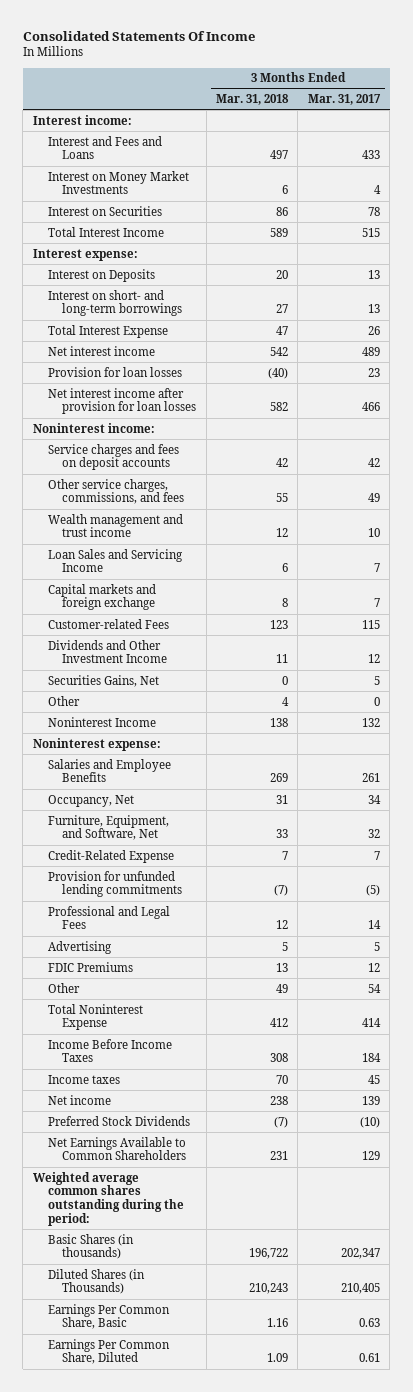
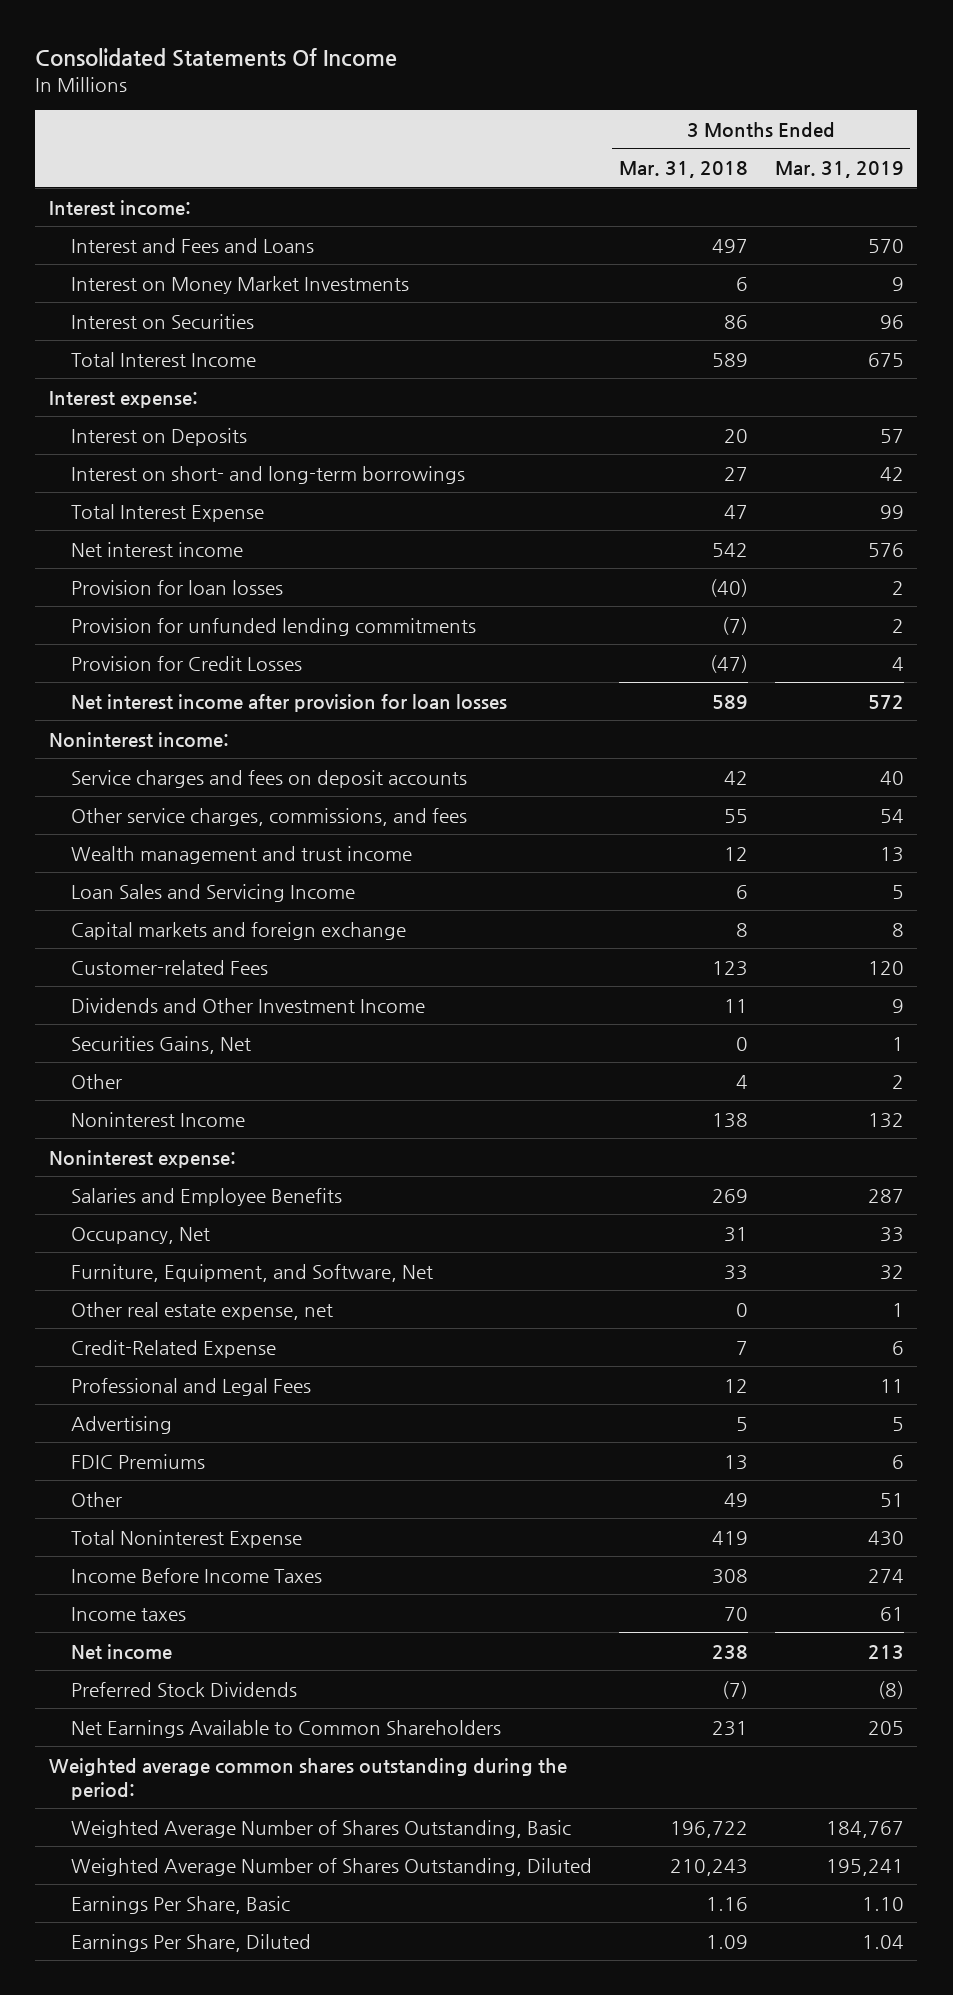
- | 3 Months Ended Mar. 31, 2018 | 3 Months Ended Mar. 31, 2017
+ | 3 Months Ended Mar. 31, 2018 | 3 Months Ended Mar. 31, 2019
- Net interest income after provision for loan losses | 582 | 466
moved up: Provision for unfunded lending commitments | (7) | 2
+ Provision for Credit Losses | (47) | 4
+ Net interest income after provision for loan losses | 589 | 572
+ Other real estate expense, net | 0 | 1
- Total Noninterest Expense | 412 | 414
+ Total Noninterest Expense | 419 | 430
- Basic Shares (in thousands) | 196,722 | 202,347
- Diluted Shares (in Thousands) | 210,243 | 210,405
- Earnings Per Common Share, Basic | 1.16 | 0.63
- Earnings Per Common Share, Diluted | 1.09 | 0.61
+ Weighted Average Number of Shares Outstanding, Basic | 196,722 | 184,767
+ Weighted Average Number of Shares Outstanding, Diluted | 210,243 | 195,241
+ Earnings Per Share, Basic | 1.16 | 1.10
+ Earnings Per Share, Diluted | 1.09 | 1.04

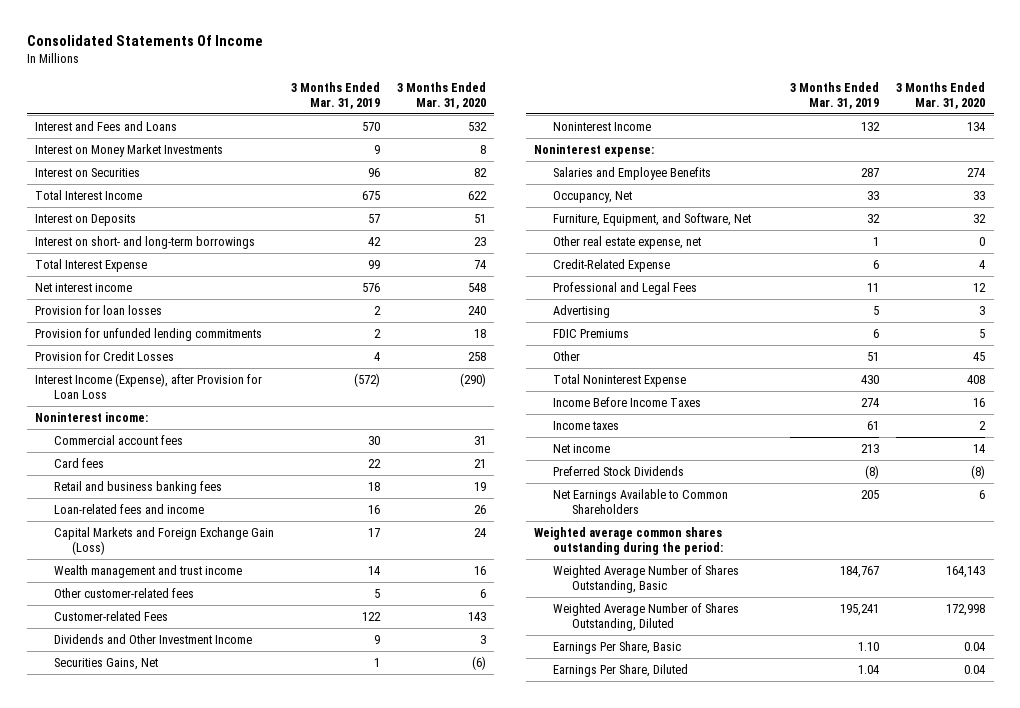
- | 3 Months Ended Mar. 31, 2018 | 3 Months Ended Mar. 31, 2019
+ | 3 Months Ended Mar. 31, 2019 | 3 Months Ended Mar. 31, 2020
- Interest income:
- Interest expense:
- Net interest income after provision for loan losses | 589 | 572
+ Interest Income (Expense), after Provision for Loan Loss | (572) | (290)
- Service charges and fees on deposit accounts | 42 | 40
- Other service charges, commissions, and fees | 55 | 54
- Wealth management and trust income | 12 | 13
- Loan Sales and Servicing Income | 6 | 5
- Capital markets and foreign exchange | 8 | 8
- Customer-related Fees | 123 | 120
+ Commercial account fees | 30 | 31
+ Card fees | 22 | 21
+ Retail and business banking fees | 18 | 19
+ Loan-related fees and income | 16 | 26
+ Capital Markets and Foreign Exchange Gain (Loss) | 17 | 24
+ Wealth management and trust income | 14 | 16
+ Other customer-related fees | 5 | 6
+ Customer-related Fees | 122 | 143
- Other | 4 | 2

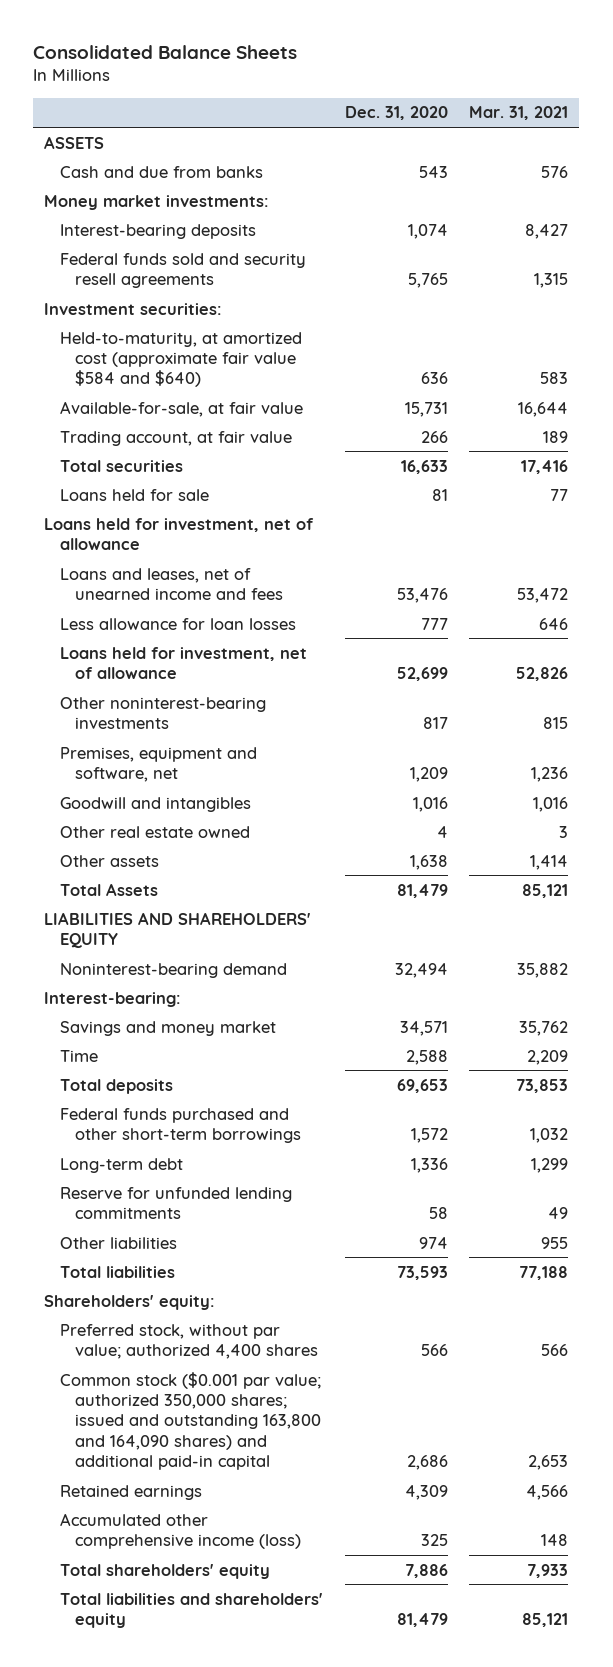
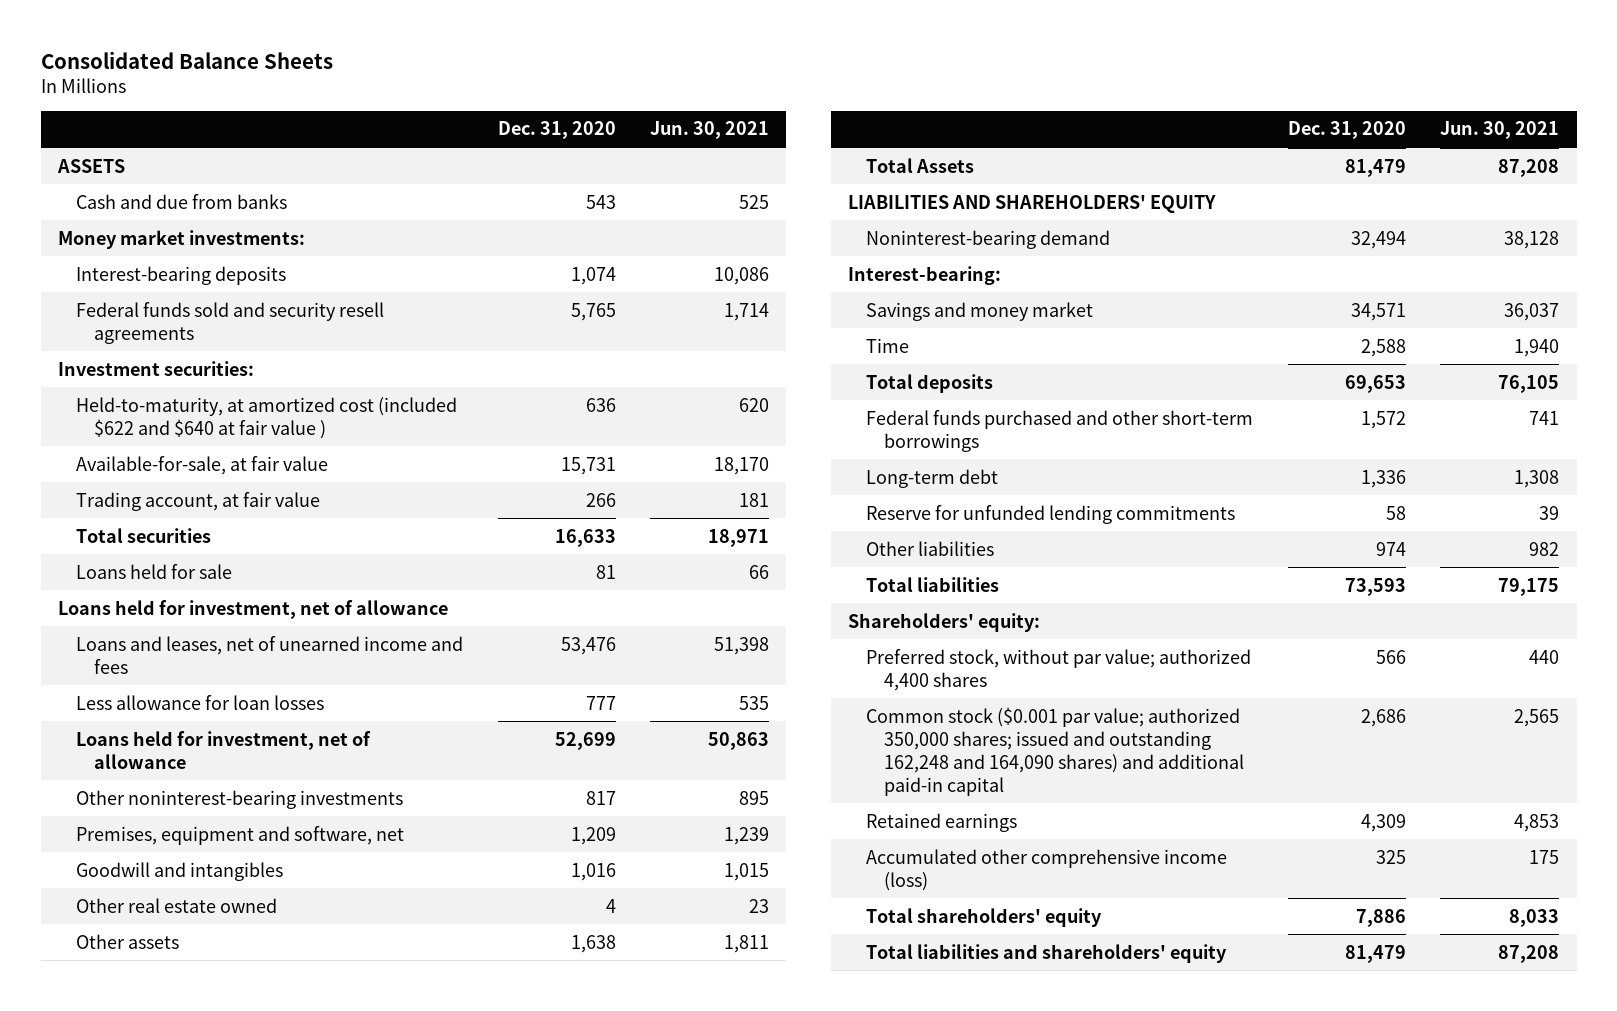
- | Dec. 31, 2020 | Mar. 31, 2021
+ | Dec. 31, 2020 | Jun. 30, 2021
- Held-to-maturity, at amortized cost (approximate fair value $584 and $640) | 636 | 583
+ Held-to-maturity, at amortized cost (included $622 and $640 at fair value ) | 636 | 620
- Common stock ($0.001 par value; authorized 350,000 shares; issued and outstanding 163,800 and 164,090 shares) and additional paid-in capital | 2,686 | 2,653
+ Common stock ($0.001 par value; authorized 350,000 shares; issued and outstanding 162,248 and 164,090 shares) and additional paid-in capital | 2,686 | 2,565

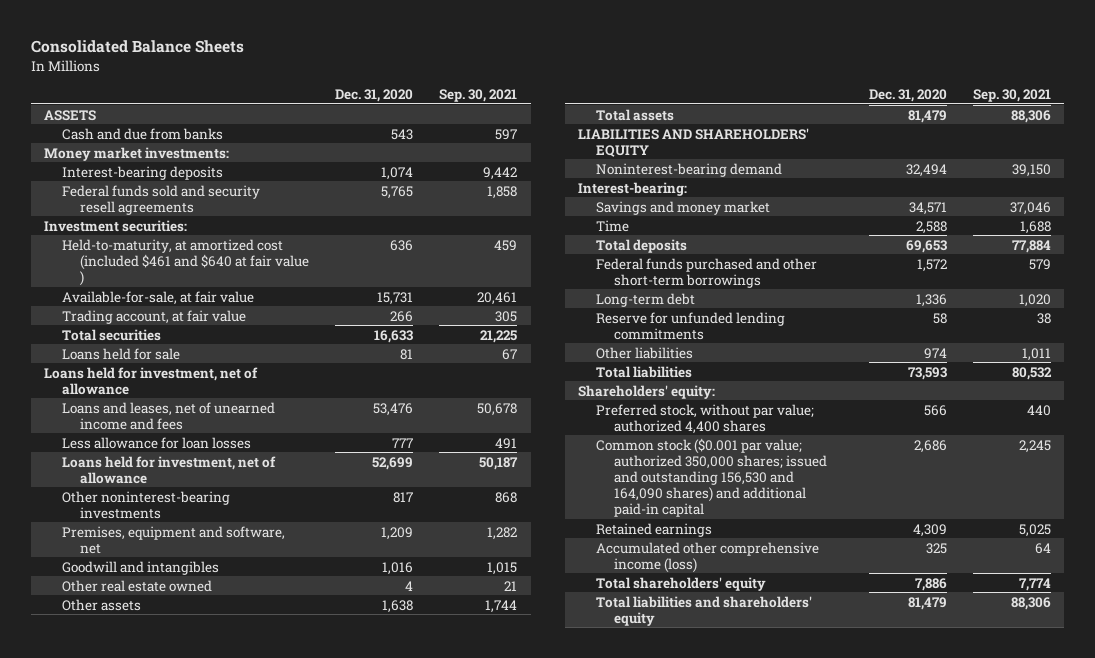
- | Dec. 31, 2020 | Jun. 30, 2021
+ | Dec. 31, 2020 | Sep. 30, 2021
- Held-to-maturity, at amortized cost (included $622 and $640 at fair value ) | 636 | 620
+ Held-to-maturity, at amortized cost (included $461 and $640 at fair value ) | 636 | 459
- Total Assets | 81,479 | 87,208
+ Total assets | 81,479 | 88,306
- Common stock ($0.001 par value; authorized 350,000 shares; issued and outstanding 162,248 and 164,090 shares) and additional paid-in capital | 2,686 | 2,565
+ Common stock ($0.001 par value; authorized 350,000 shares; issued and outstanding 156,530 and 164,090 shares) and additional paid-in capital | 2,686 | 2,245

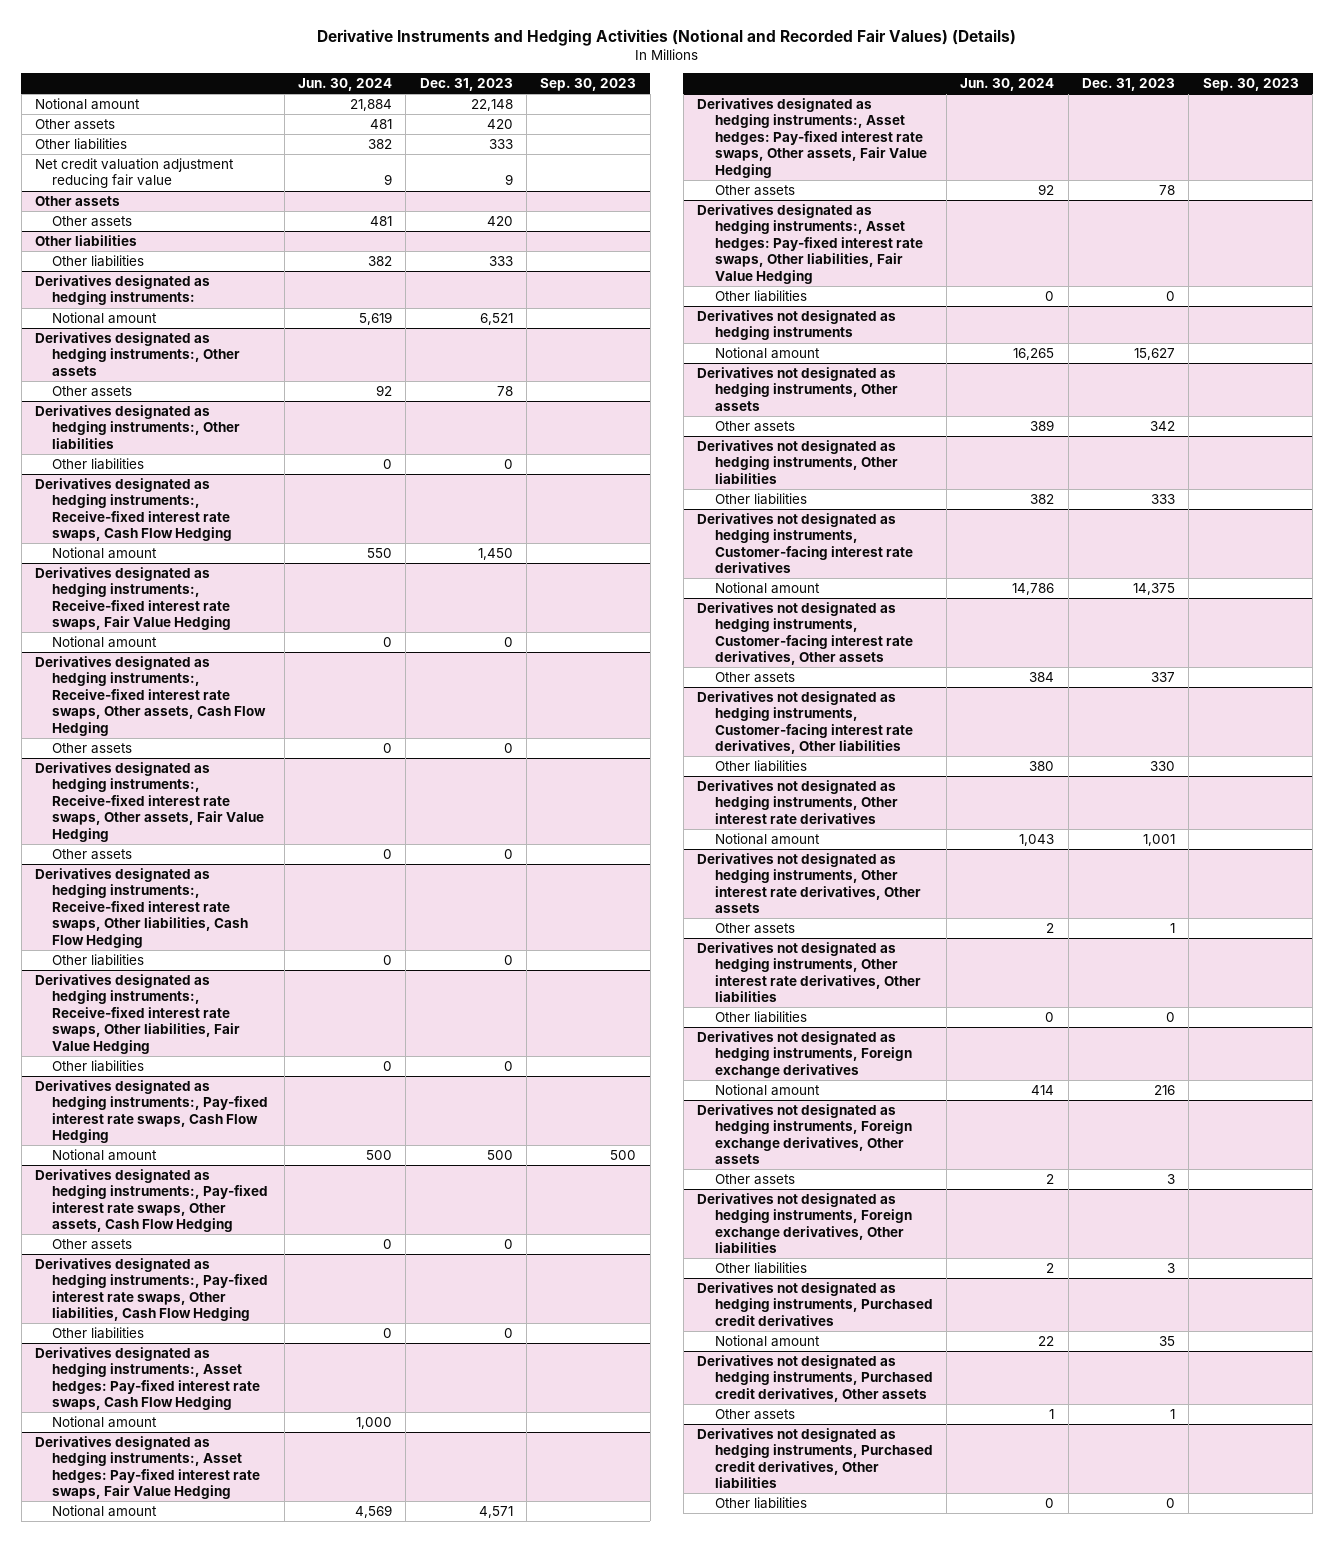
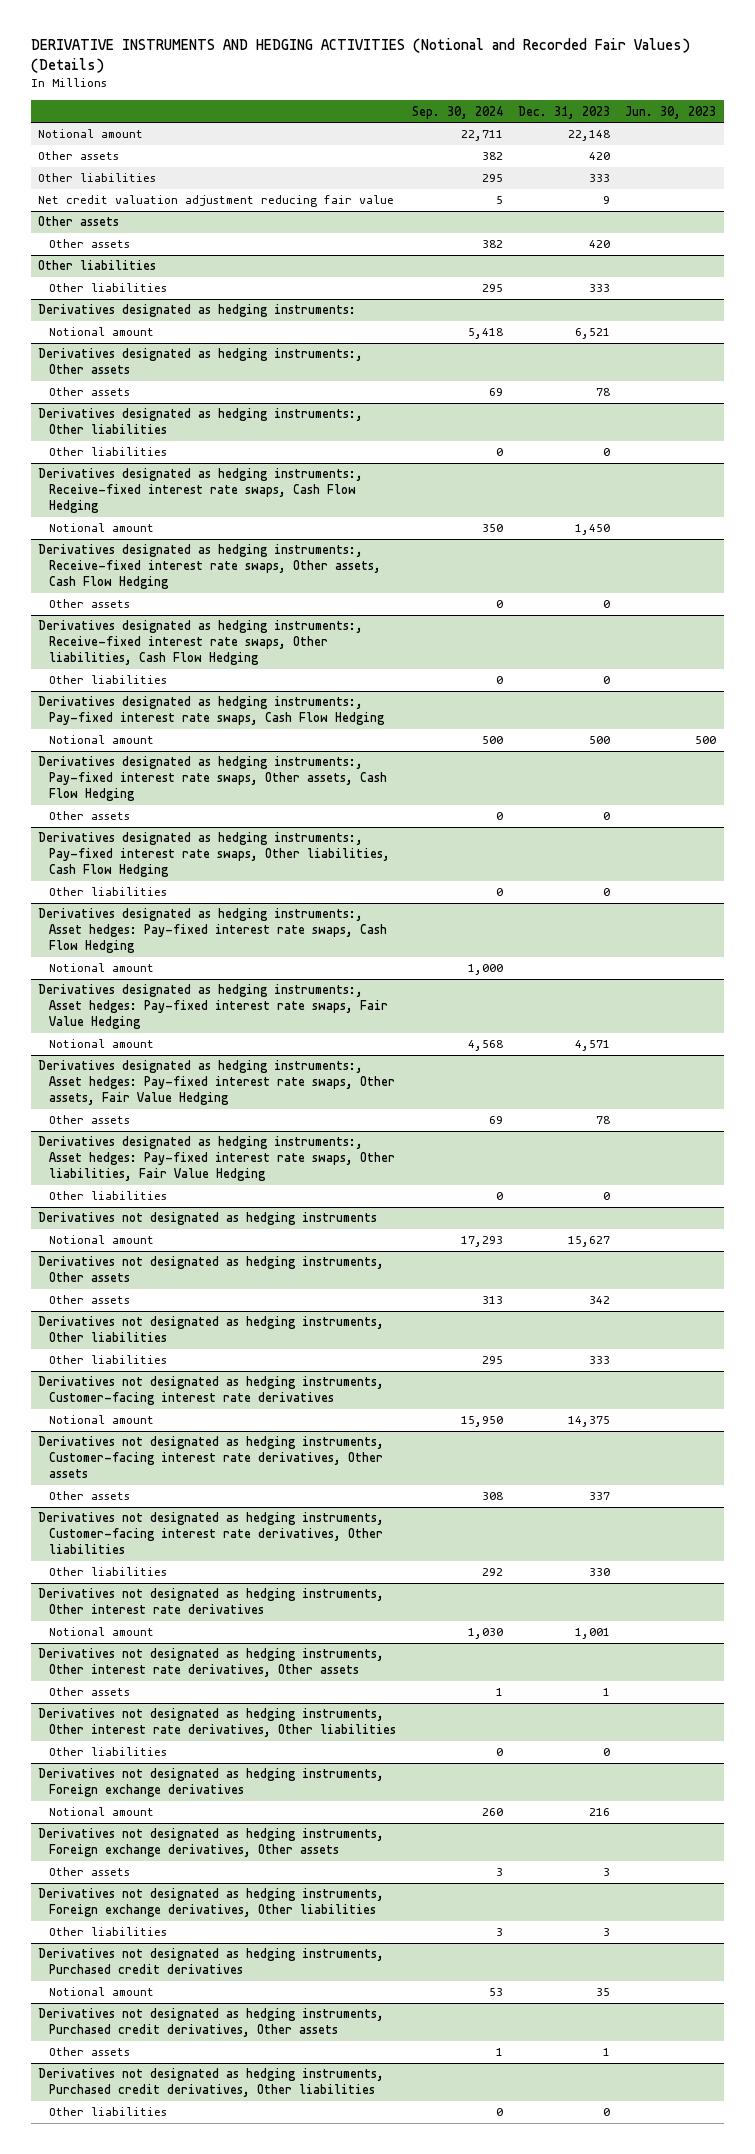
- Derivative Instruments and Hedging Activities (Notional and Recorded Fair Values) (Details)
+ DERIVATIVE INSTRUMENTS AND HEDGING ACTIVITIES (Notional and Recorded Fair Values) (Details)
- | Jun. 30, 2024 | Dec. 31, 2023 | Sep. 30, 2023
+ | Sep. 30, 2024 | Dec. 31, 2023 | Jun. 30, 2023
- Derivatives designated as hedging instruments:, Receive-fixed interest rate swaps, Fair Value Hedging
- Notional amount | 0 | 0 |
- Derivatives designated as hedging instruments:, Receive-fixed interest rate swaps, Other assets, Fair Value Hedging
- Other assets | 0 | 0 |
- Derivatives designated as hedging instruments:, Receive-fixed interest rate swaps, Other liabilities, Fair Value Hedging
- Other liabilities | 0 | 0 |

